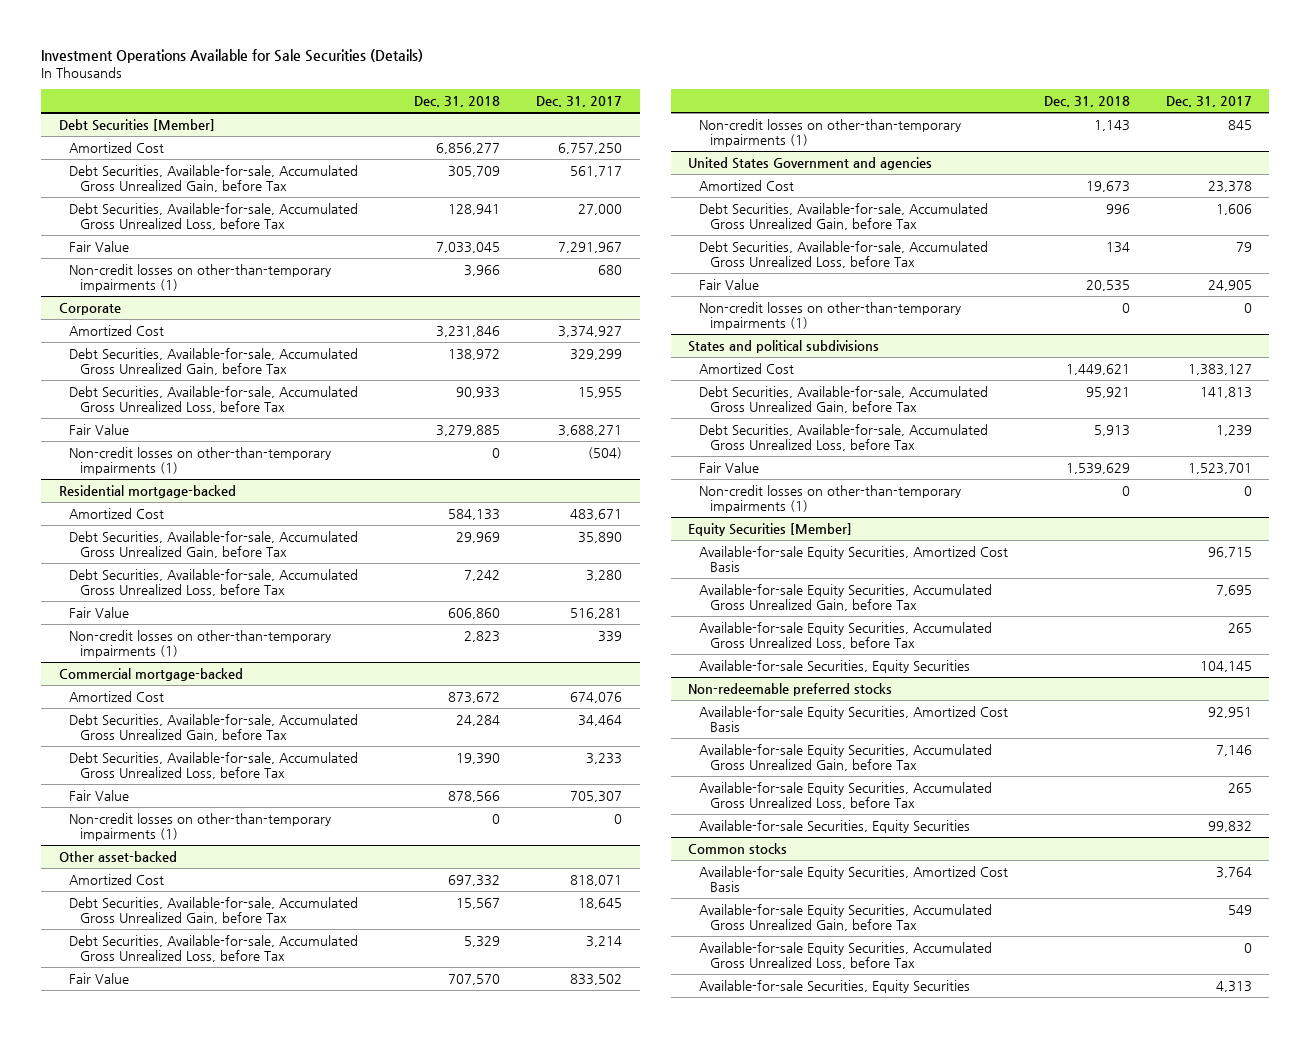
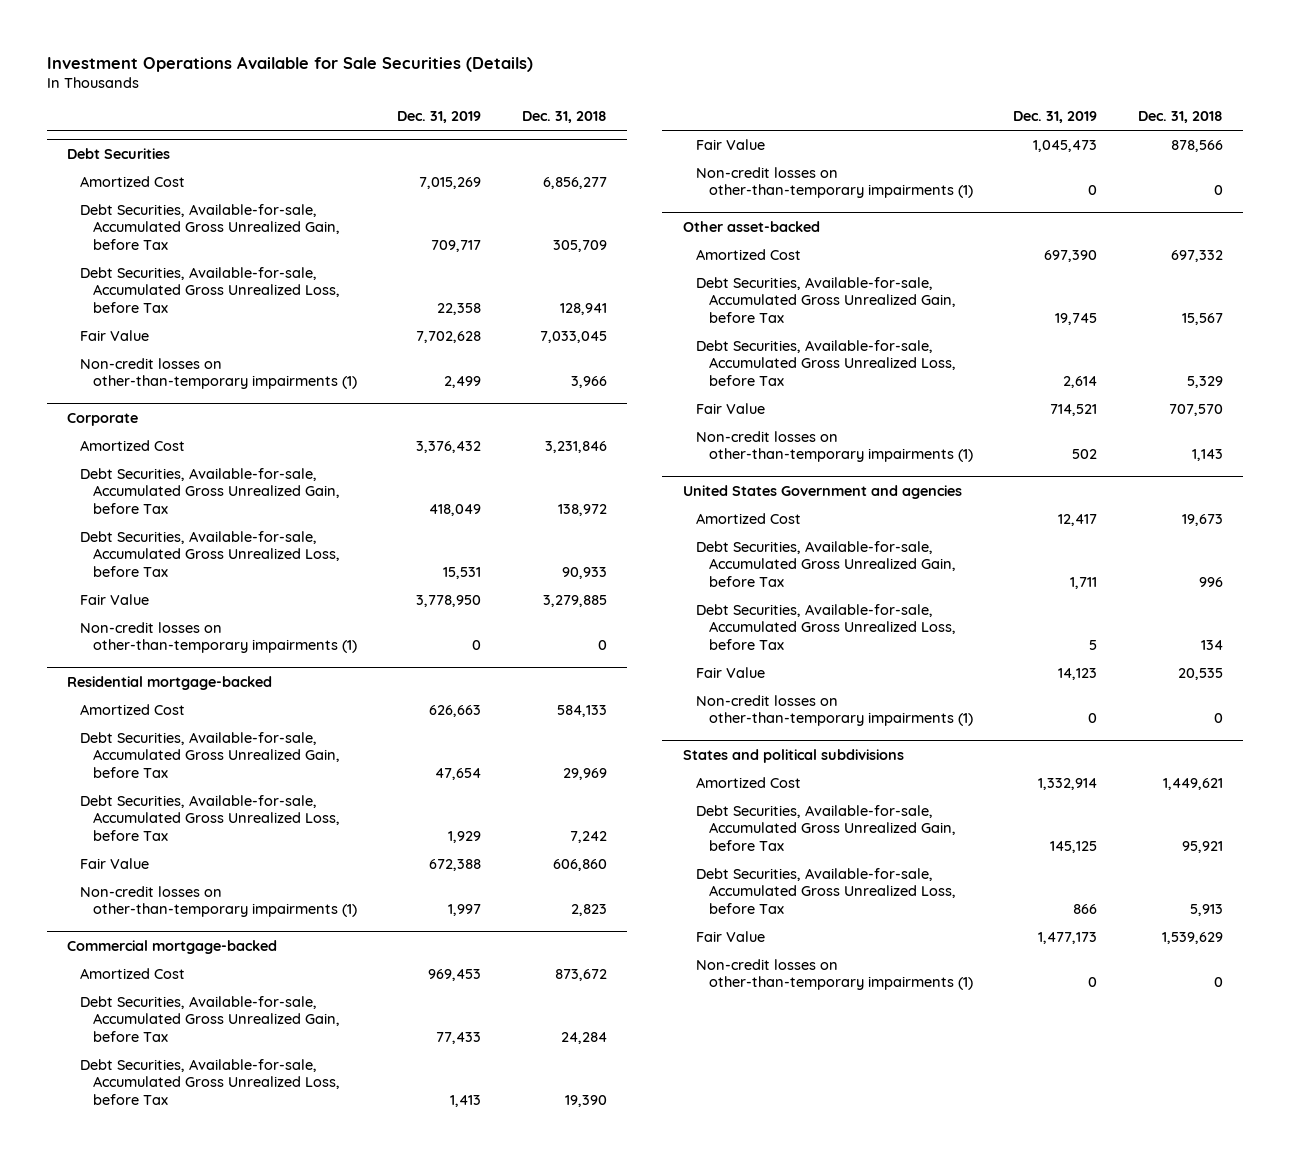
- | Dec. 31, 2018 | Dec. 31, 2017
+ | Dec. 31, 2019 | Dec. 31, 2018
- Debt Securities [Member]
+ Debt Securities
- Equity Securities [Member]
- Available-for-sale Equity Securities, Amortized Cost Basis | | 96,715
- Available-for-sale Equity Securities, Accumulated Gross Unrealized Gain, before Tax | | 7,695
- Available-for-sale Equity Securities, Accumulated Gross Unrealized Loss, before Tax | | 265
- Available-for-sale Securities, Equity Securities | | 104,145
- Non-redeemable preferred stocks
- Available-for-sale Equity Securities, Amortized Cost Basis | | 92,951
- Available-for-sale Equity Securities, Accumulated Gross Unrealized Gain, before Tax | | 7,146
- Available-for-sale Equity Securities, Accumulated Gross Unrealized Loss, before Tax | | 265
- Available-for-sale Securities, Equity Securities | | 99,832
- Common stocks
- Available-for-sale Equity Securities, Amortized Cost Basis | | 3,764
- Available-for-sale Equity Securities, Accumulated Gross Unrealized Gain, before Tax | | 549
- Available-for-sale Equity Securities, Accumulated Gross Unrealized Loss, before Tax | | 0
- Available-for-sale Securities, Equity Securities | | 4,313

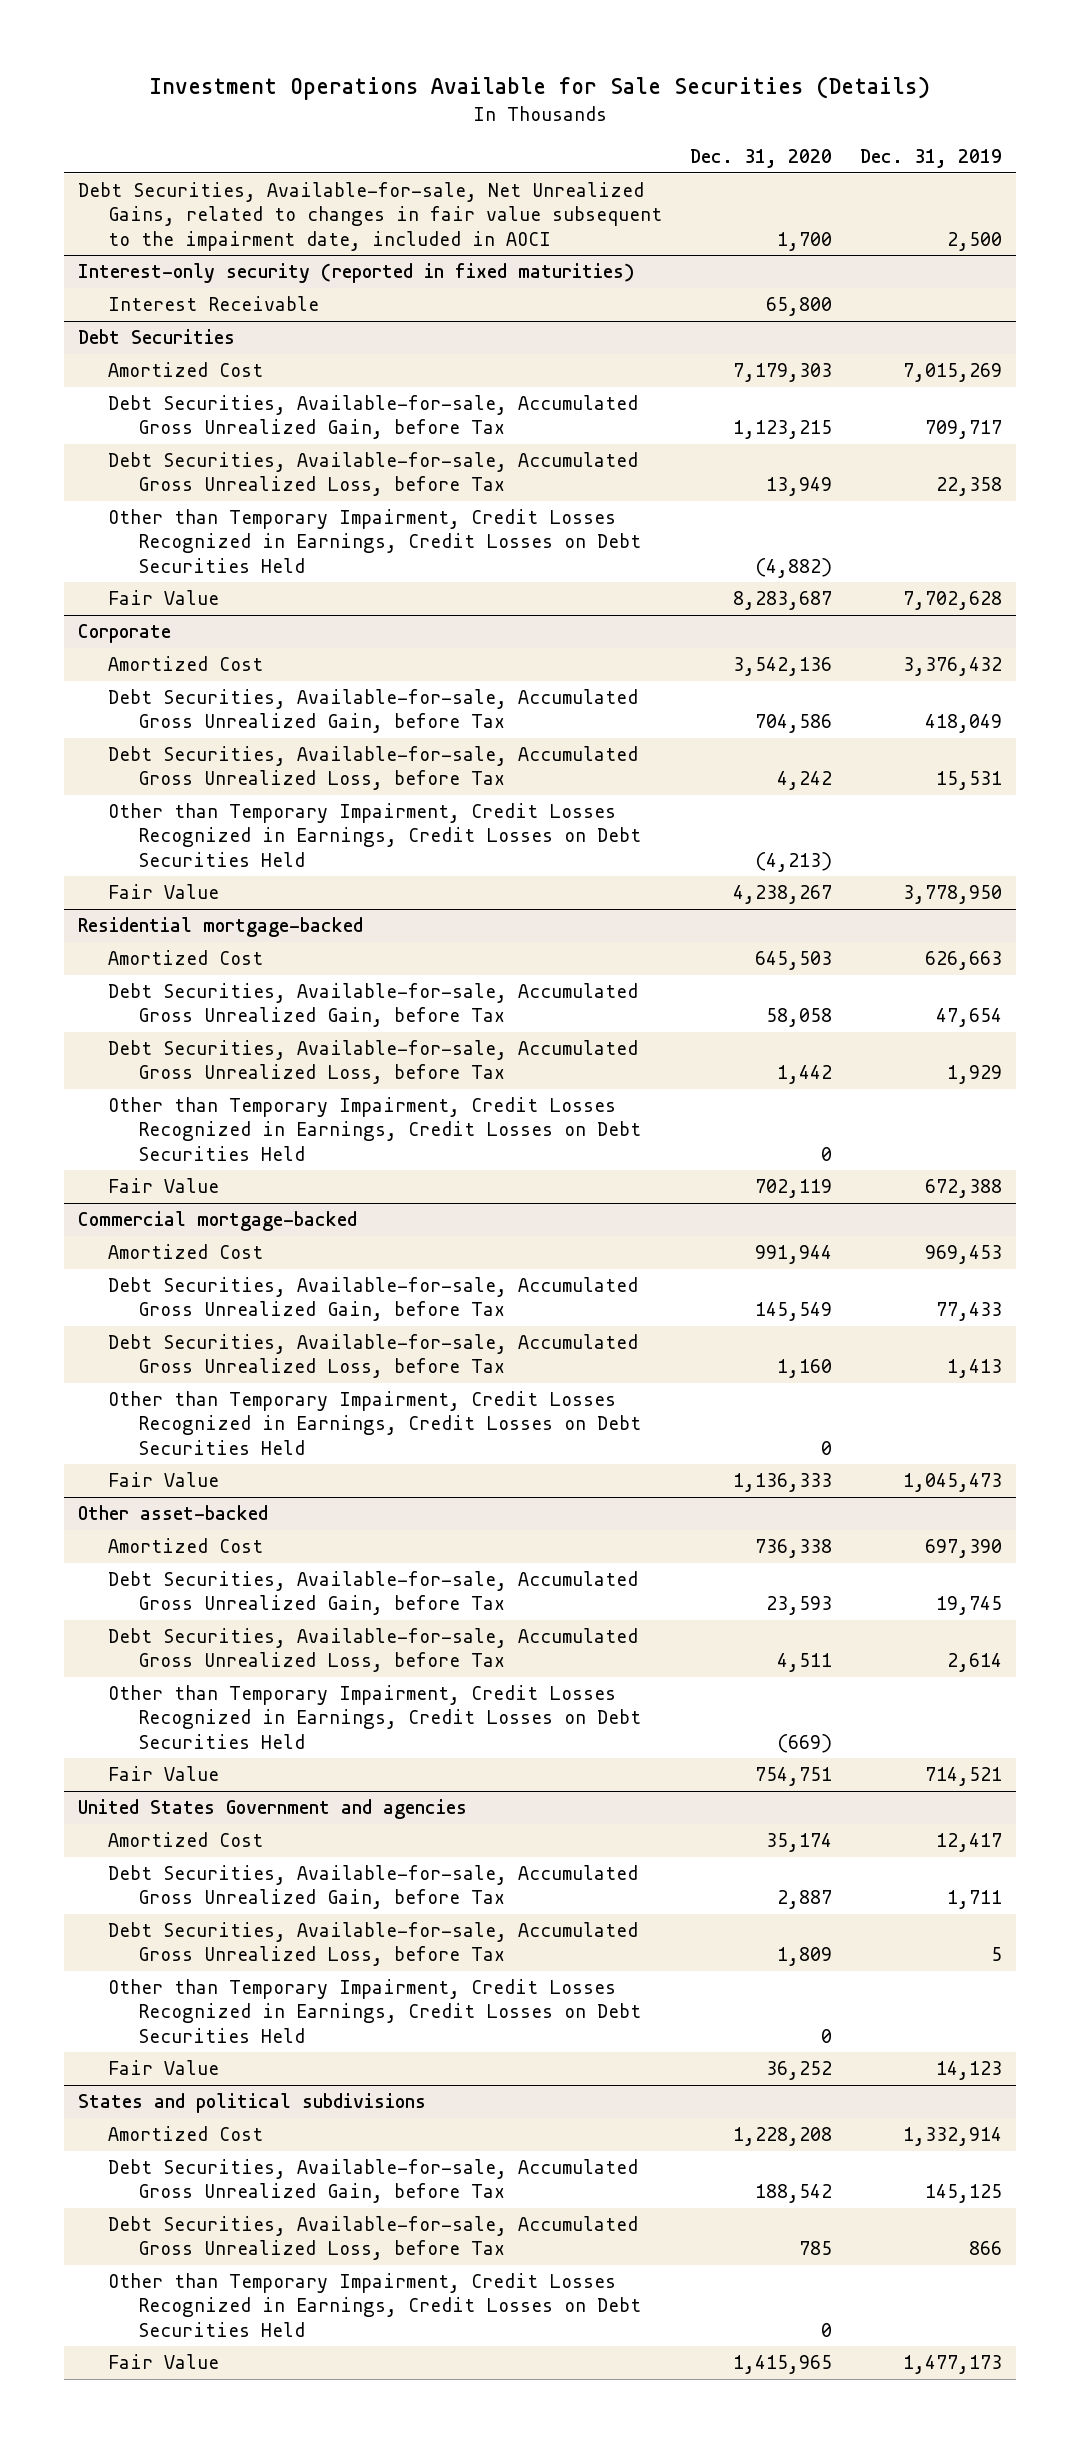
- | Dec. 31, 2019 | Dec. 31, 2018
+ | Dec. 31, 2020 | Dec. 31, 2019
+ Debt Securities, Available-for-sale, Net Unrealized Gains, related to changes in fair value subsequent to the impairment date, included in AOCI | 1,700 | 2,500
+ Interest-only security (reported in fixed maturities)
+ Interest Receivable | 65,800 |
@ Debt Securities
+ Other than Temporary Impairment, Credit Losses Recognized in Earnings, Credit Losses on Debt Securities Held | (4,882) |
- Non-credit losses on other-than-temporary impairments (1) | 2,499 | 3,966
@ Corporate
+ Other than Temporary Impairment, Credit Losses Recognized in Earnings, Credit Losses on Debt Securities Held | (4,213) |
- Non-credit losses on other-than-temporary impairments (1) | 0 | 0
@ Residential mortgage-backed
+ Other than Temporary Impairment, Credit Losses Recognized in Earnings, Credit Losses on Debt Securities Held | 0 |
- Non-credit losses on other-than-temporary impairments (1) | 1,997 | 2,823
@ Commercial mortgage-backed
+ Other than Temporary Impairment, Credit Losses Recognized in Earnings, Credit Losses on Debt Securities Held | 0 |
- Non-credit losses on other-than-temporary impairments (1) | 0 | 0
@ Other asset-backed
+ Other than Temporary Impairment, Credit Losses Recognized in Earnings, Credit Losses on Debt Securities Held | (669) |
- Non-credit losses on other-than-temporary impairments (1) | 502 | 1,143
@ United States Government and agencies
+ Other than Temporary Impairment, Credit Losses Recognized in Earnings, Credit Losses on Debt Securities Held | 0 |
- Non-credit losses on other-than-temporary impairments (1) | 0 | 0
@ States and political subdivisions
+ Other than Temporary Impairment, Credit Losses Recognized in Earnings, Credit Losses on Debt Securities Held | 0 |
- Non-credit losses on other-than-temporary impairments (1) | 0 | 0

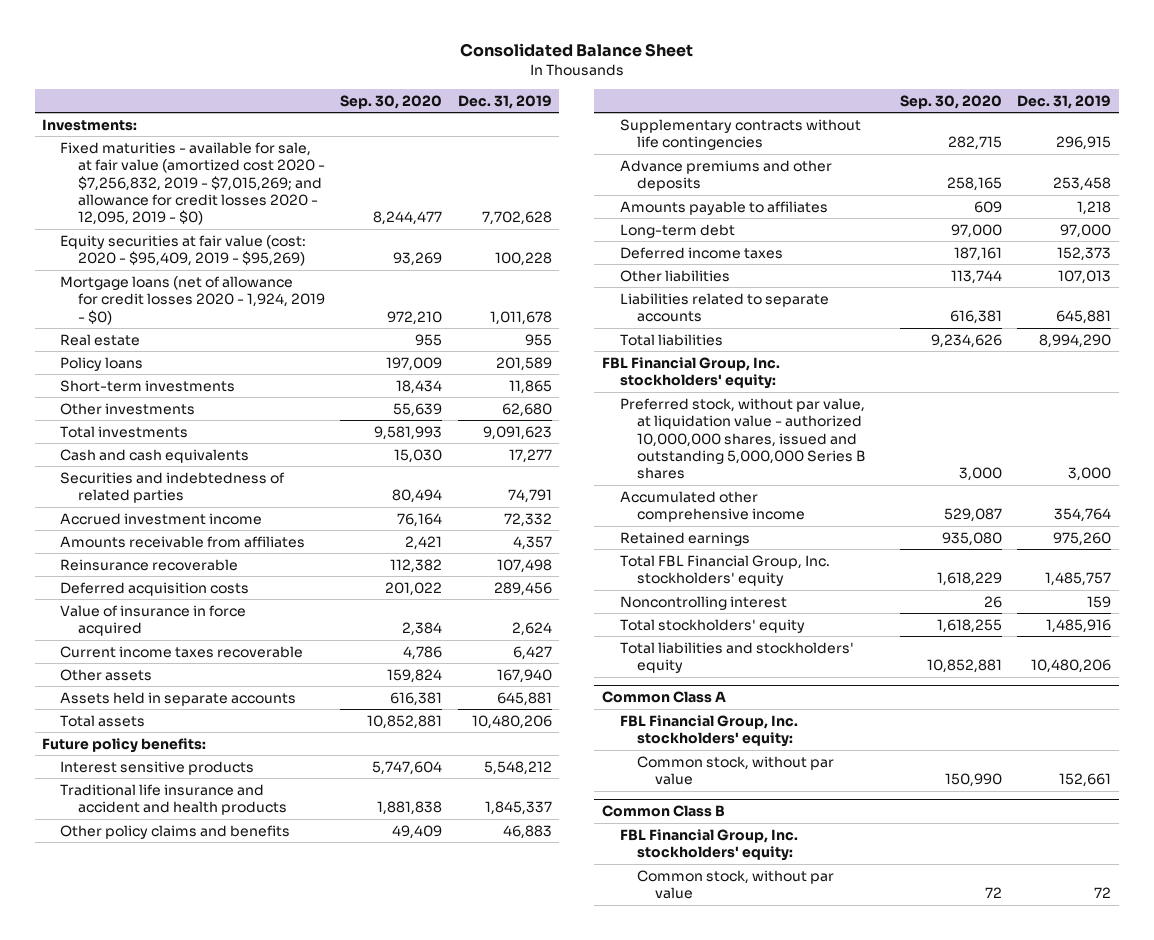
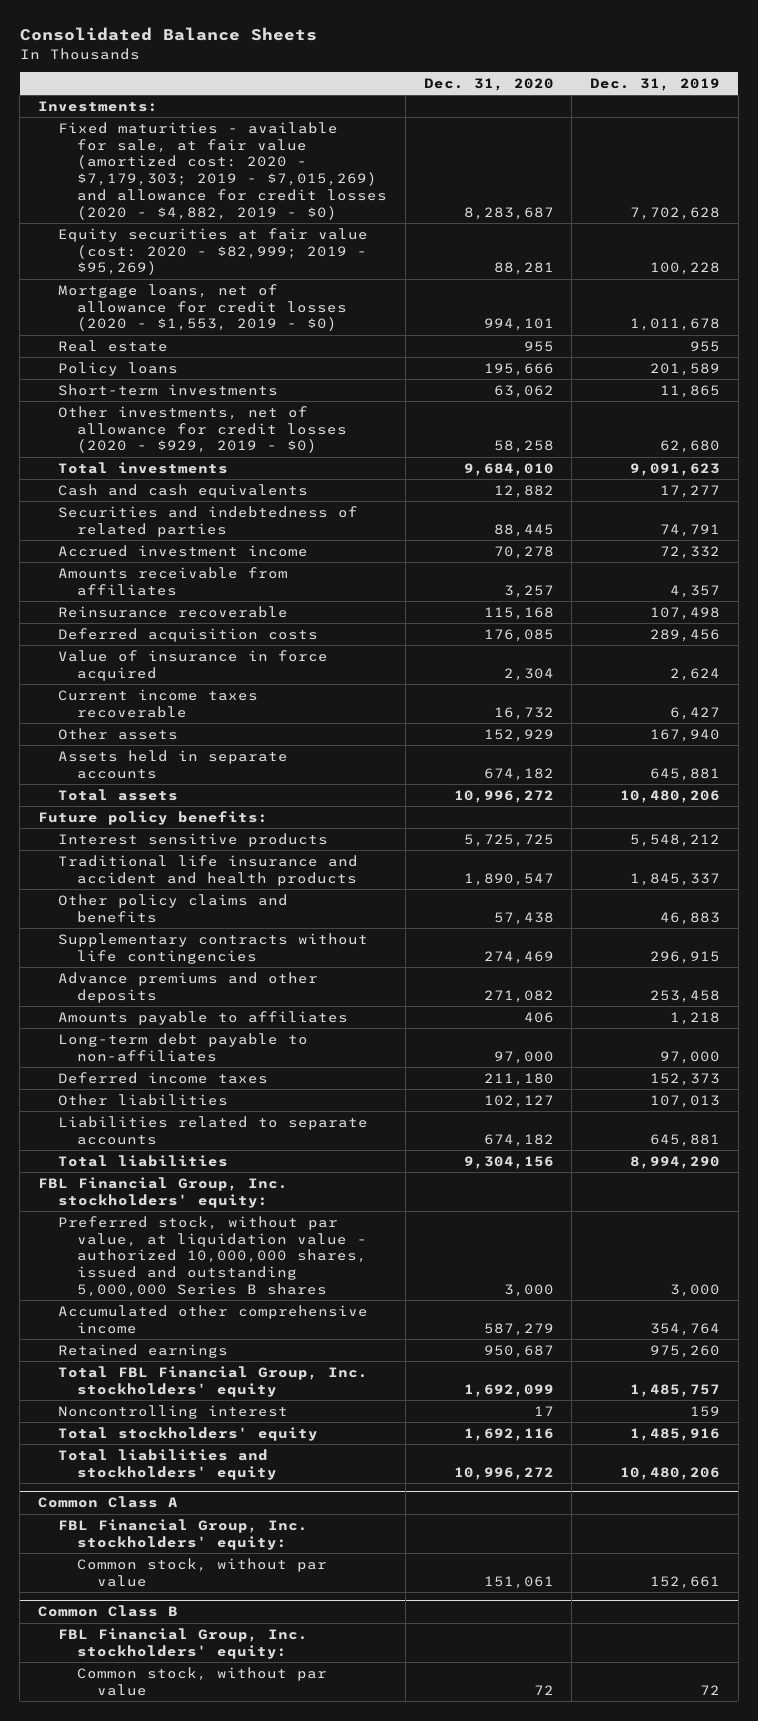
- Consolidated Balance Sheet
+ Consolidated Balance Sheets
- | Sep. 30, 2020 | Dec. 31, 2019
+ | Dec. 31, 2020 | Dec. 31, 2019
- Fixed maturities - available for sale, at fair value (amortized cost 2020 - $7,256,832, 2019 - $7,015,269; and allowance for credit losses 2020 - 12,095, 2019 - $0) | 8,244,477 | 7,702,628
- Equity securities at fair value (cost: 2020 - $95,409, 2019 - $95,269) | 93,269 | 100,228
- Mortgage loans (net of allowance for credit losses 2020 - 1,924, 2019 - $0) | 972,210 | 1,011,678
+ Fixed maturities - available for sale, at fair value (amortized cost: 2020 - $7,179,303; 2019 - $7,015,269) and allowance for credit losses (2020 - $4,882, 2019 - $0) | 8,283,687 | 7,702,628
+ Equity securities at fair value (cost: 2020 - $82,999; 2019 - $95,269) | 88,281 | 100,228
+ Mortgage loans, net of allowance for credit losses (2020 - $1,553, 2019 - $0) | 994,101 | 1,011,678
- Other investments | 55,639 | 62,680
+ Other investments, net of allowance for credit losses (2020 - $929, 2019 - $0) | 58,258 | 62,680
- Long-term debt | 97,000 | 97,000
+ Long-term debt payable to non-affiliates | 97,000 | 97,000

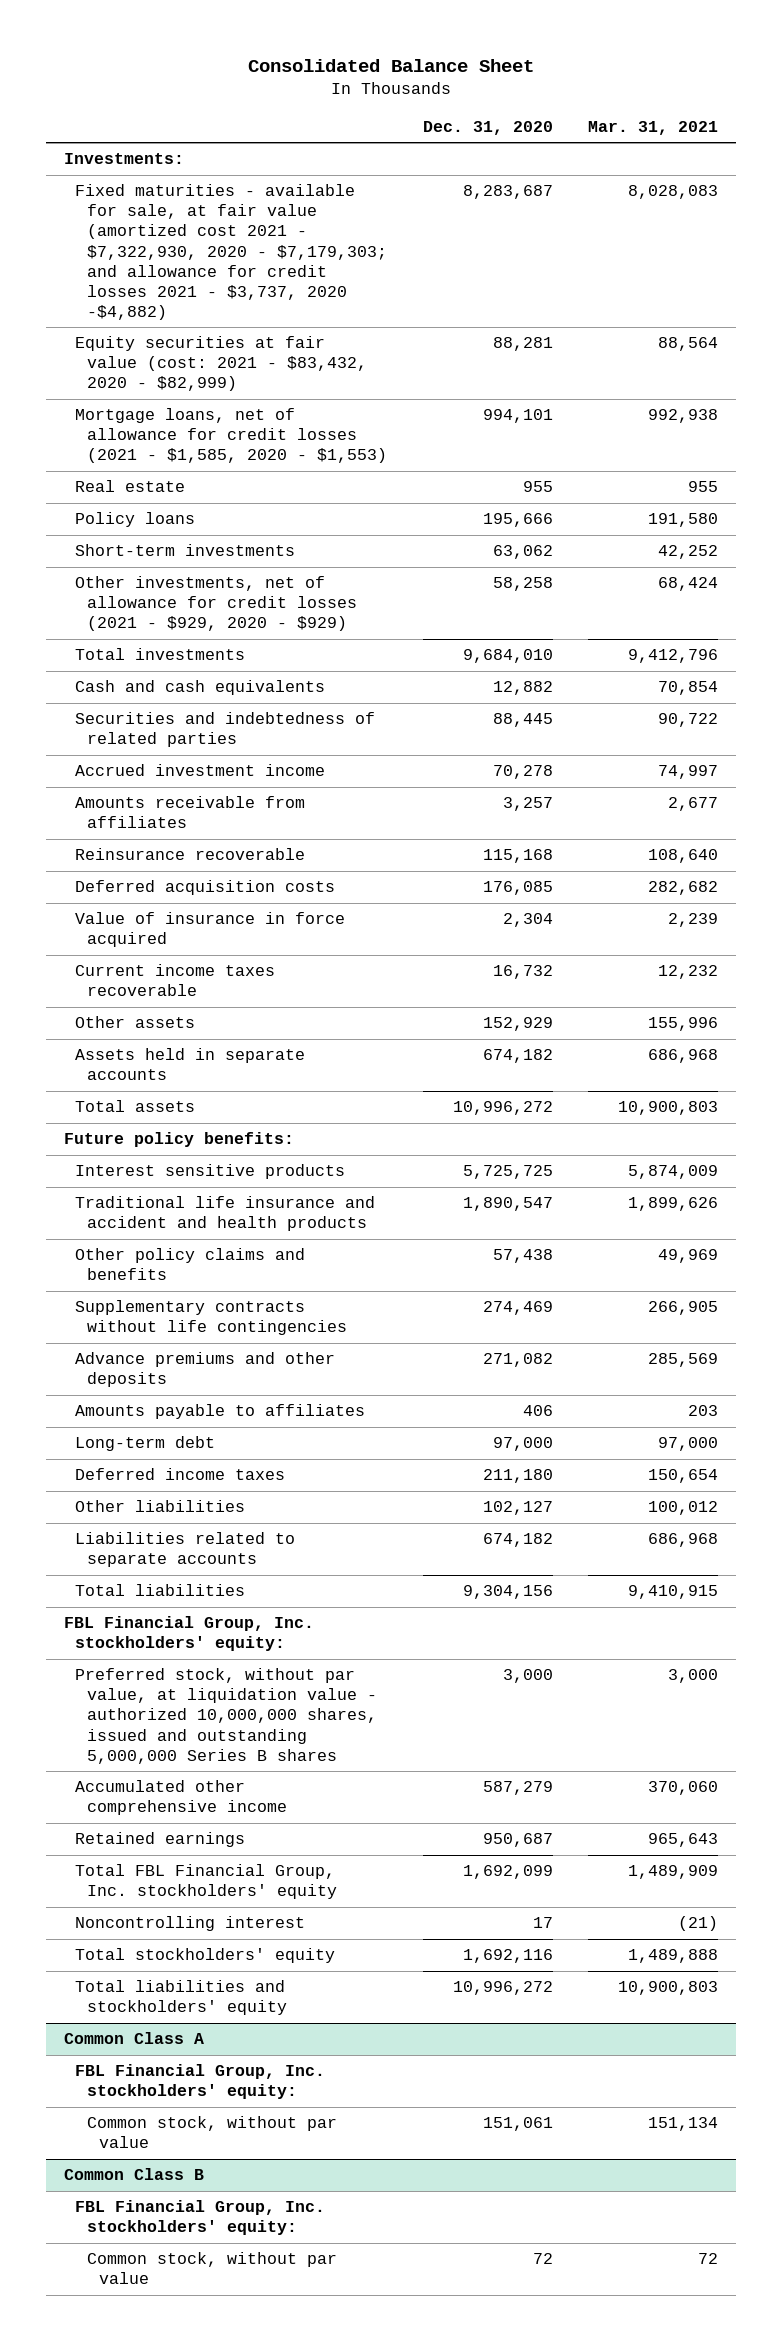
- Consolidated Balance Sheets
+ Consolidated Balance Sheet
- | Dec. 31, 2020 | Dec. 31, 2019
+ | Dec. 31, 2020 | Mar. 31, 2021
- Fixed maturities - available for sale, at fair value (amortized cost: 2020 - $7,179,303; 2019 - $7,015,269) and allowance for credit losses (2020 - $4,882, 2019 - $0) | 8,283,687 | 7,702,628
- Equity securities at fair value (cost: 2020 - $82,999; 2019 - $95,269) | 88,281 | 100,228
- Mortgage loans, net of allowance for credit losses (2020 - $1,553, 2019 - $0) | 994,101 | 1,011,678
+ Fixed maturities - available for sale, at fair value (amortized cost 2021 - $7,322,930, 2020 - $7,179,303; and allowance for credit losses 2021 - $3,737, 2020 -$4,882) | 8,283,687 | 8,028,083
+ Equity securities at fair value (cost: 2021 - $83,432, 2020 - $82,999) | 88,281 | 88,564
+ Mortgage loans, net of allowance for credit losses (2021 - $1,585, 2020 - $1,553) | 994,101 | 992,938
- Other investments, net of allowance for credit losses (2020 - $929, 2019 - $0) | 58,258 | 62,680
+ Other investments, net of allowance for credit losses (2021 - $929, 2020 - $929) | 58,258 | 68,424
- Long-term debt payable to non-affiliates | 97,000 | 97,000
+ Long-term debt | 97,000 | 97,000

